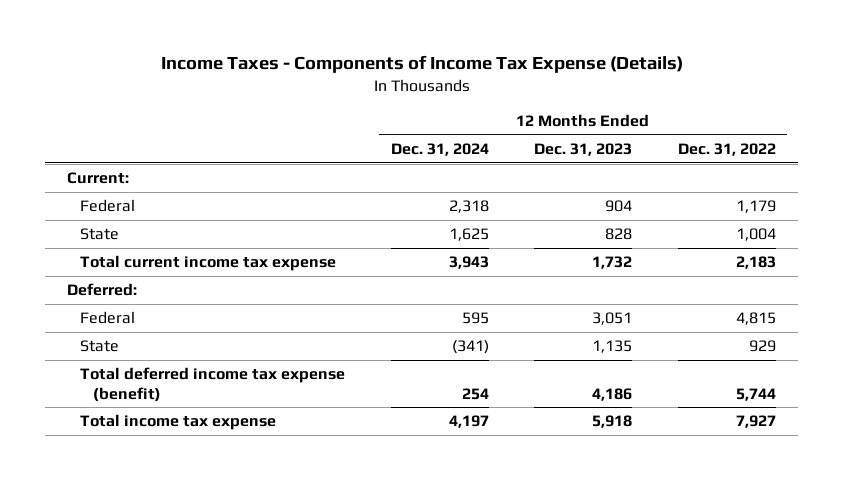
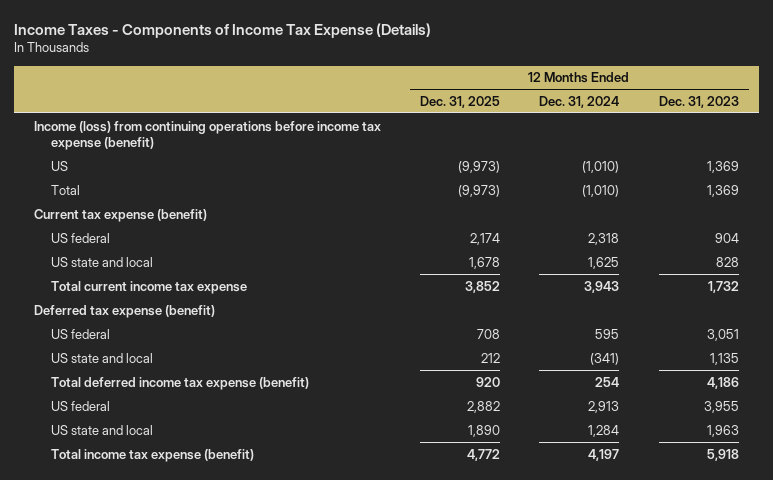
- | 12 Months Ended Dec. 31, 2024 | 12 Months Ended Dec. 31, 2023 | 12 Months Ended Dec. 31, 2022
+ | 12 Months Ended Dec. 31, 2025 | 12 Months Ended Dec. 31, 2024 | 12 Months Ended Dec. 31, 2023
- Current:
- Federal | 2,318 | 904 | 1,179
- State | 1,625 | 828 | 1,004
+ Income (loss) from continuing operations before income tax expense (benefit)
+ US | (9,973) | (1,010) | 1,369
+ Total | (9,973) | (1,010) | 1,369
+ Current tax expense (benefit)
+ US federal | 2,174 | 2,318 | 904
+ US state and local | 1,678 | 1,625 | 828
- Deferred:
- Federal | 595 | 3,051 | 4,815
- State | (341) | 1,135 | 929
+ Deferred tax expense (benefit)
+ US federal | 708 | 595 | 3,051
+ US state and local | 212 | (341) | 1,135
- Total income tax expense | 4,197 | 5,918 | 7,927
+ US federal | 2,882 | 2,913 | 3,955
+ US state and local | 1,890 | 1,284 | 1,963
+ Total income tax expense (benefit) | 4,772 | 4,197 | 5,918

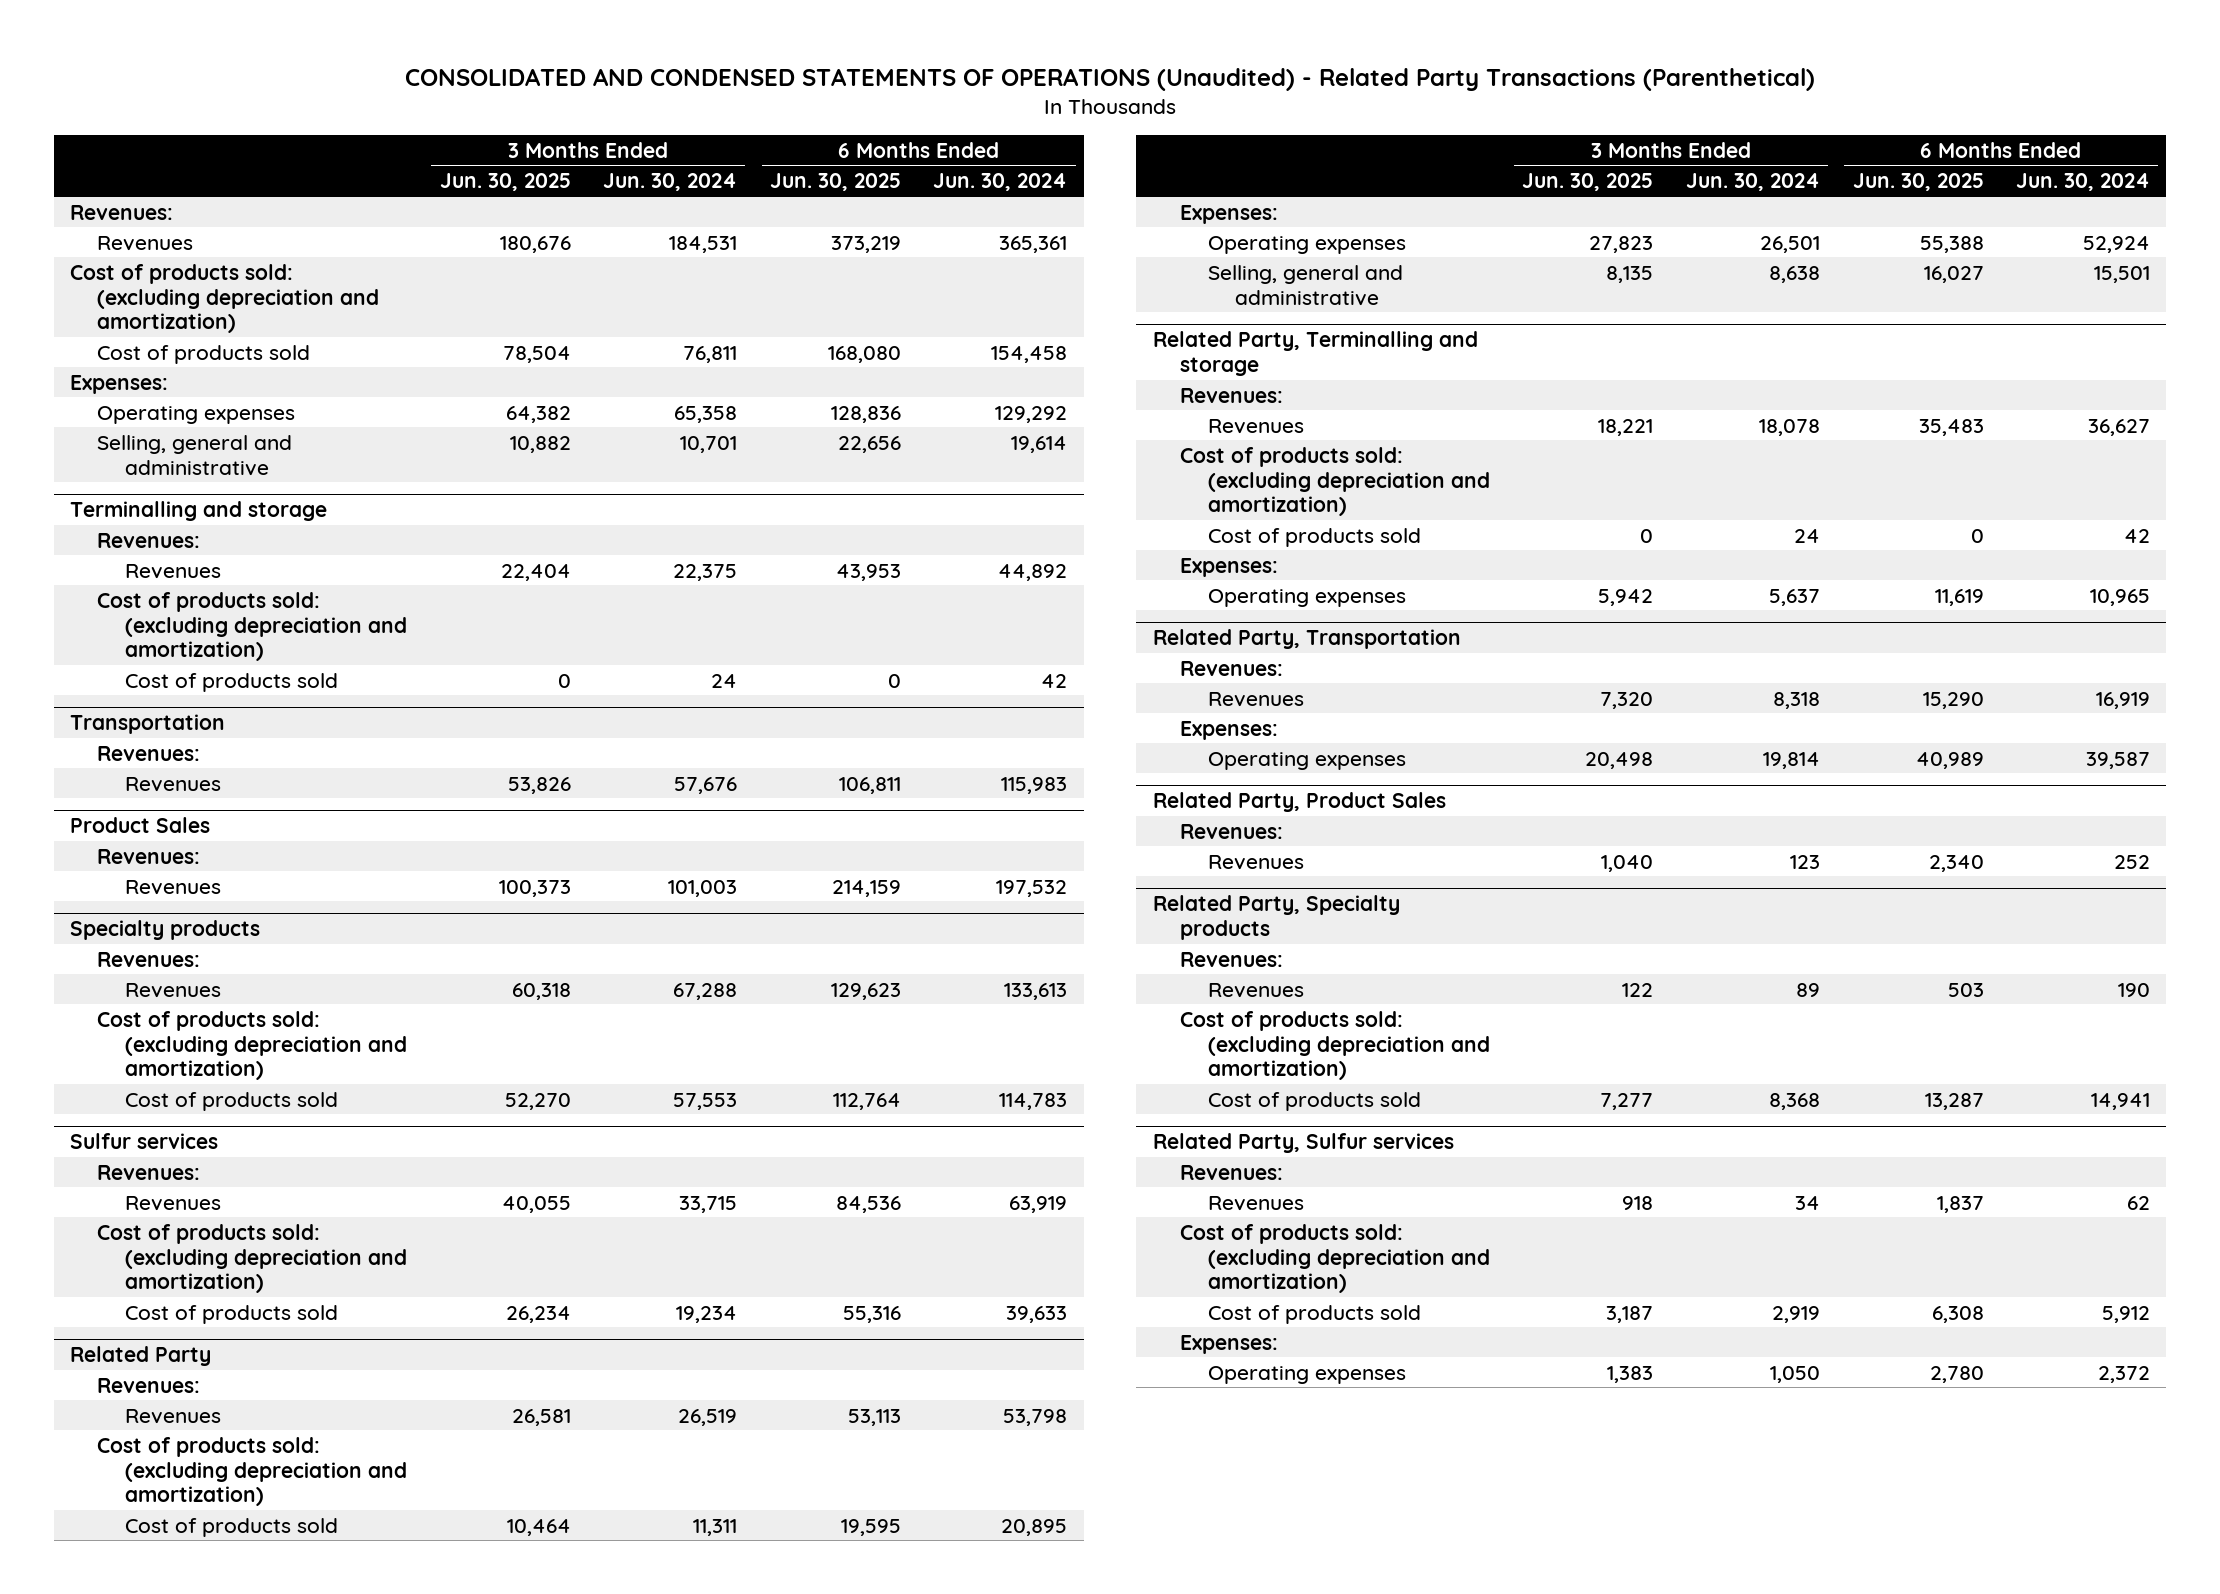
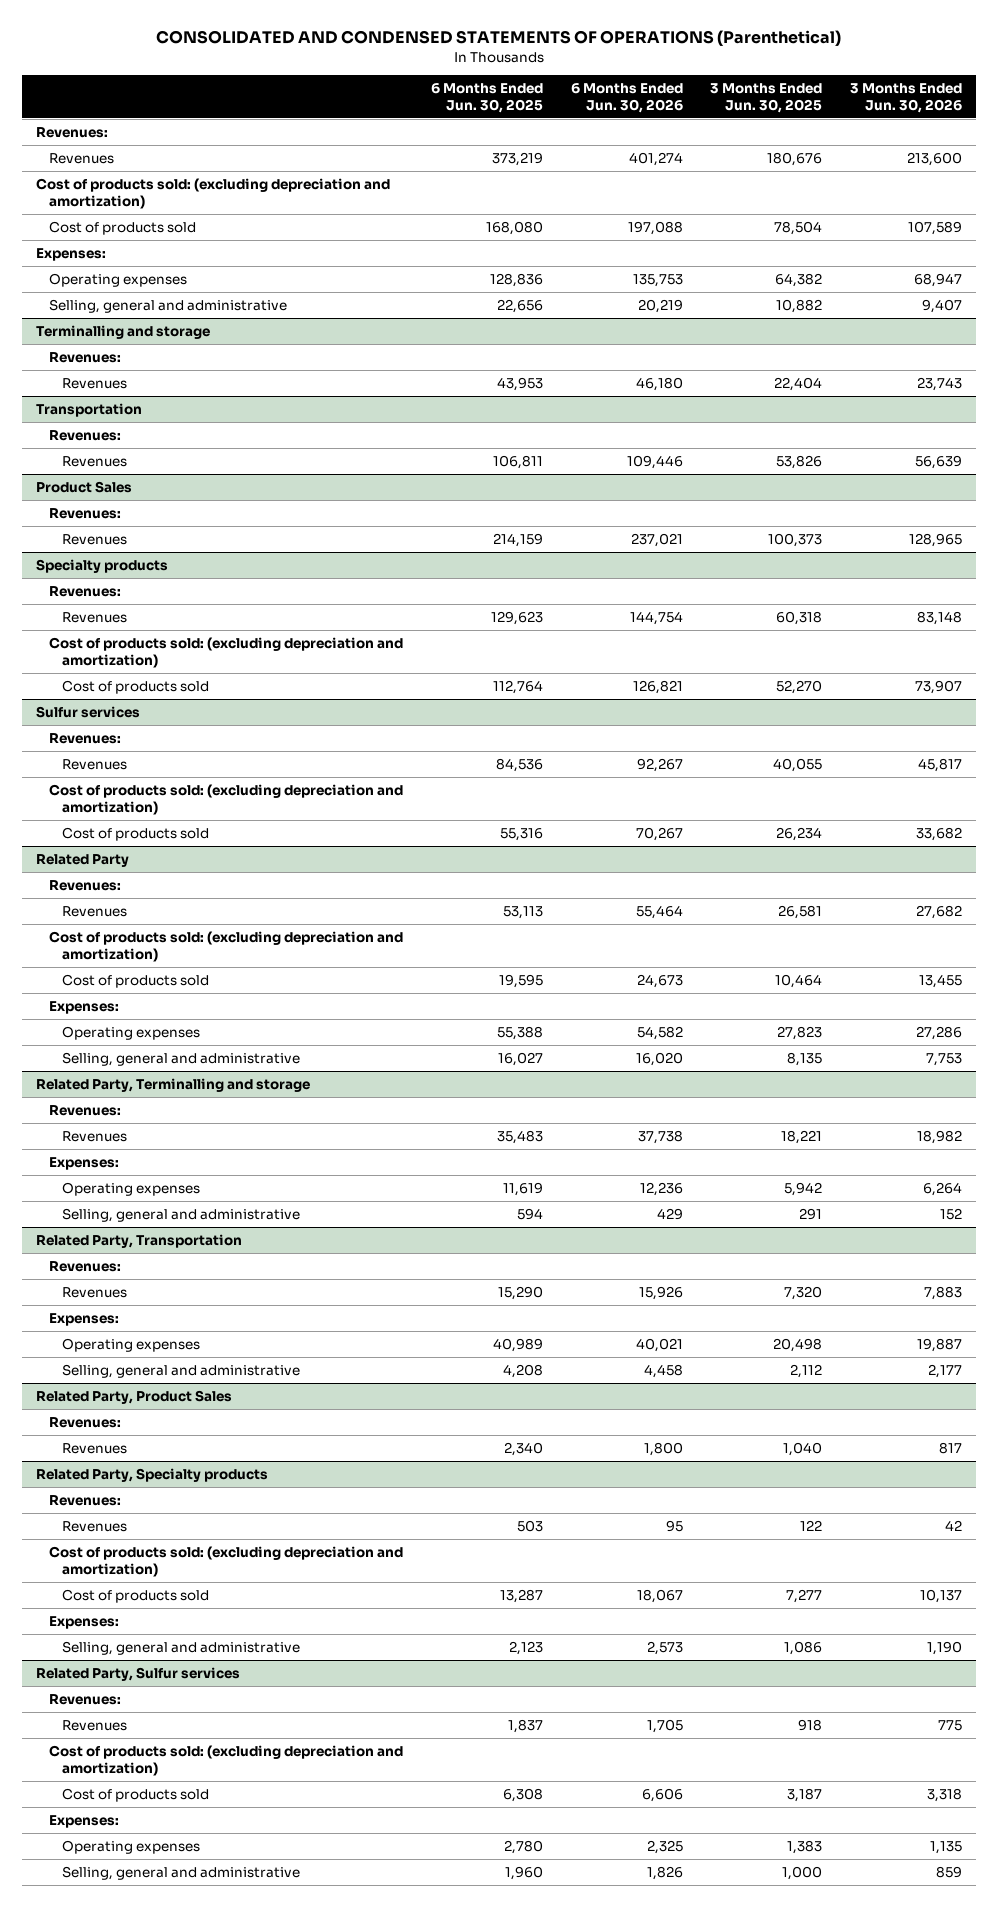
- CONSOLIDATED AND CONDENSED STATEMENTS OF OPERATIONS (Unaudited) - Related Party Transactions (Parenthetical)
+ CONSOLIDATED AND CONDENSED STATEMENTS OF OPERATIONS (Parenthetical)
- | 3 Months Ended Jun. 30, 2025 | 3 Months Ended Jun. 30, 2024 | 6 Months Ended Jun. 30, 2025 | 6 Months Ended Jun. 30, 2024
+ | 6 Months Ended Jun. 30, 2025 | 6 Months Ended Jun. 30, 2026 | 3 Months Ended Jun. 30, 2025 | 3 Months Ended Jun. 30, 2026
@ Terminalling and storage
- Cost of products sold: (excluding depreciation and amortization)
- Cost of products sold | 0 | 24 | 0 | 42
@ Related Party, Terminalling and storage
- Cost of products sold: (excluding depreciation and amortization)
- Cost of products sold | 0 | 24 | 0 | 42
+ Selling, general and administrative | 594 | 429 | 291 | 152
@ Related Party, Transportation
+ Selling, general and administrative | 4,208 | 4,458 | 2,112 | 2,177
@ Related Party, Specialty products
+ Expenses:
+ Selling, general and administrative | 2,123 | 2,573 | 1,086 | 1,190
@ Related Party, Sulfur services
+ Selling, general and administrative | 1,960 | 1,826 | 1,000 | 859

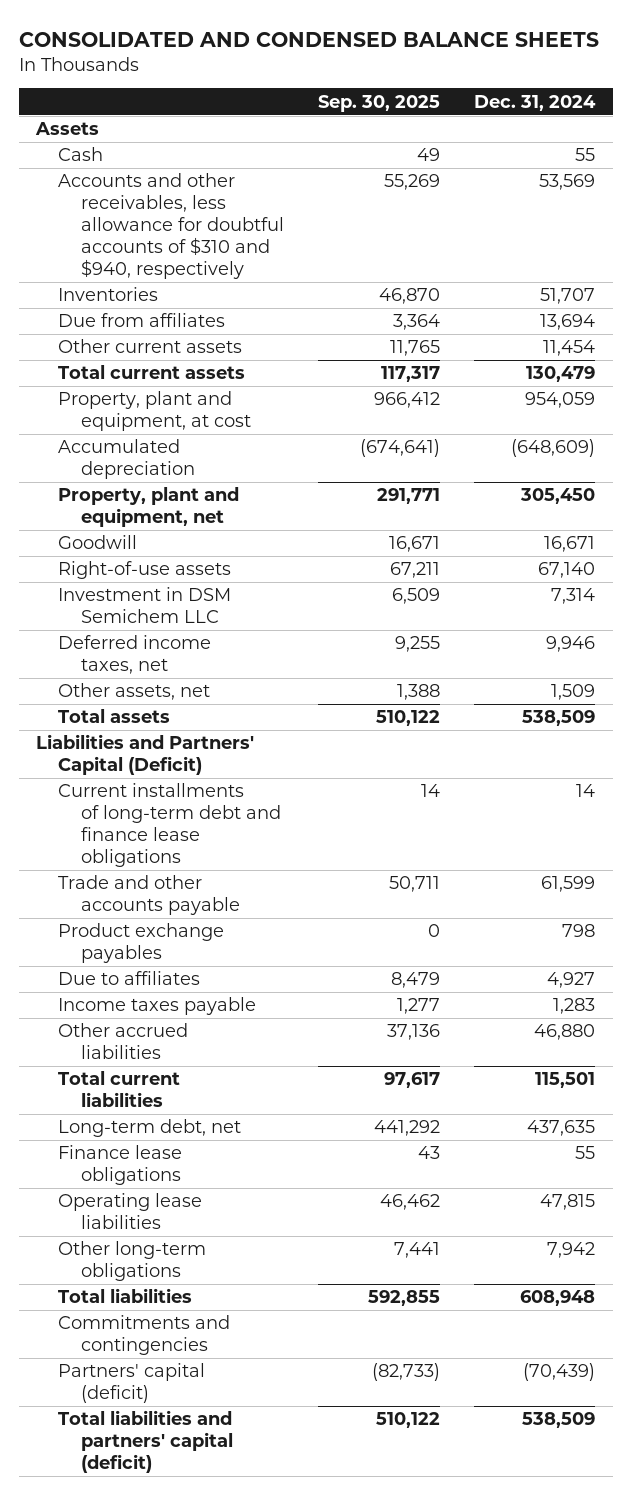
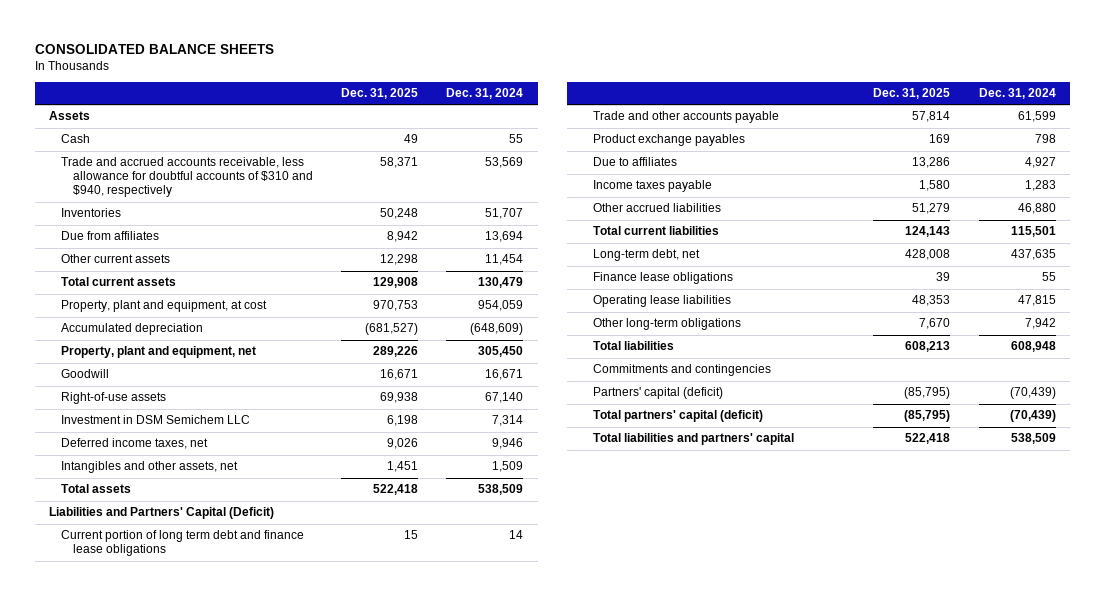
- CONSOLIDATED AND CONDENSED BALANCE SHEETS
+ CONSOLIDATED BALANCE SHEETS
- | Sep. 30, 2025 | Dec. 31, 2024
+ | Dec. 31, 2025 | Dec. 31, 2024
- Accounts and other receivables, less allowance for doubtful accounts of $310 and $940, respectively | 55,269 | 53,569
+ Trade and accrued accounts receivable, less allowance for doubtful accounts of $310 and $940, respectively | 58,371 | 53,569
- Other assets, net | 1,388 | 1,509
+ Intangibles and other assets, net | 1,451 | 1,509
- Current installments of long-term debt and finance lease obligations | 14 | 14
+ Current portion of long term debt and finance lease obligations | 15 | 14
- Total liabilities and partners' capital (deficit) | 510,122 | 538,509
+ Total partners' capital (deficit) | (85,795) | (70,439)
+ Total liabilities and partners' capital | 522,418 | 538,509

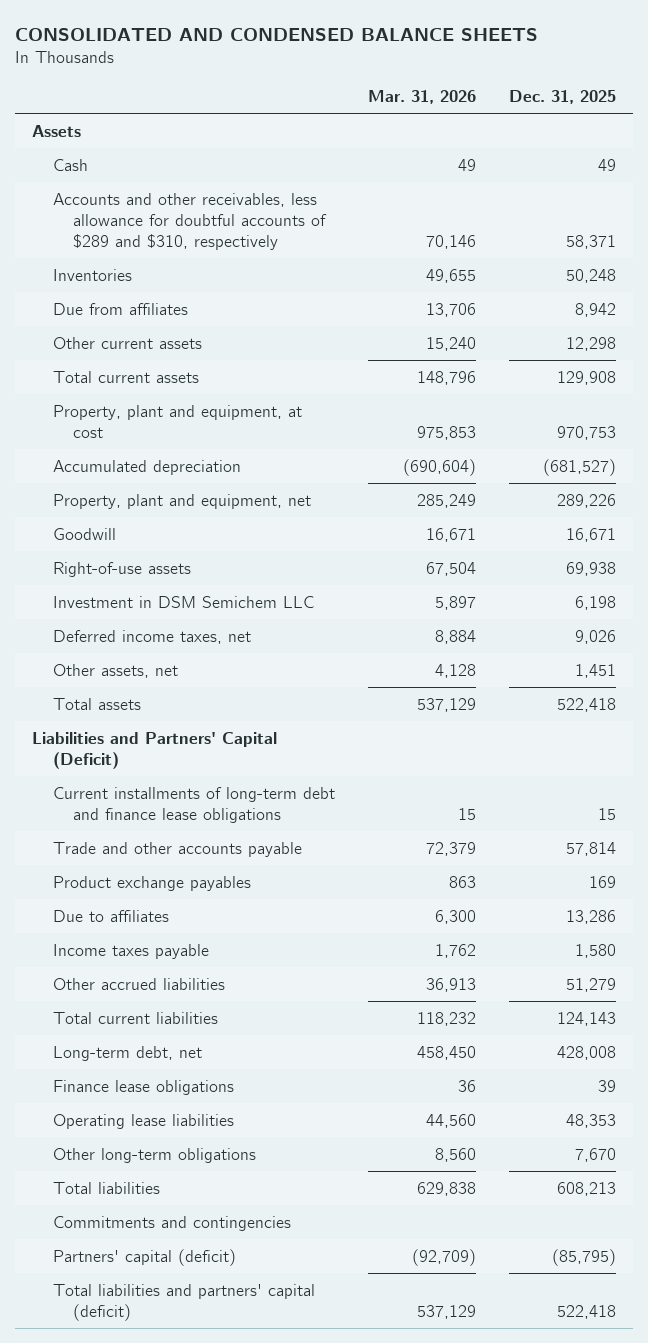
- CONSOLIDATED BALANCE SHEETS
+ CONSOLIDATED AND CONDENSED BALANCE SHEETS
- | Dec. 31, 2025 | Dec. 31, 2024
+ | Mar. 31, 2026 | Dec. 31, 2025
- Trade and accrued accounts receivable, less allowance for doubtful accounts of $310 and $940, respectively | 58,371 | 53,569
+ Accounts and other receivables, less allowance for doubtful accounts of $289 and $310, respectively | 70,146 | 58,371
- Intangibles and other assets, net | 1,451 | 1,509
+ Other assets, net | 4,128 | 1,451
- Current portion of long term debt and finance lease obligations | 15 | 14
+ Current installments of long-term debt and finance lease obligations | 15 | 15
- Total partners' capital (deficit) | (85,795) | (70,439)
- Total liabilities and partners' capital | 522,418 | 538,509
+ Total liabilities and partners' capital (deficit) | 537,129 | 522,418

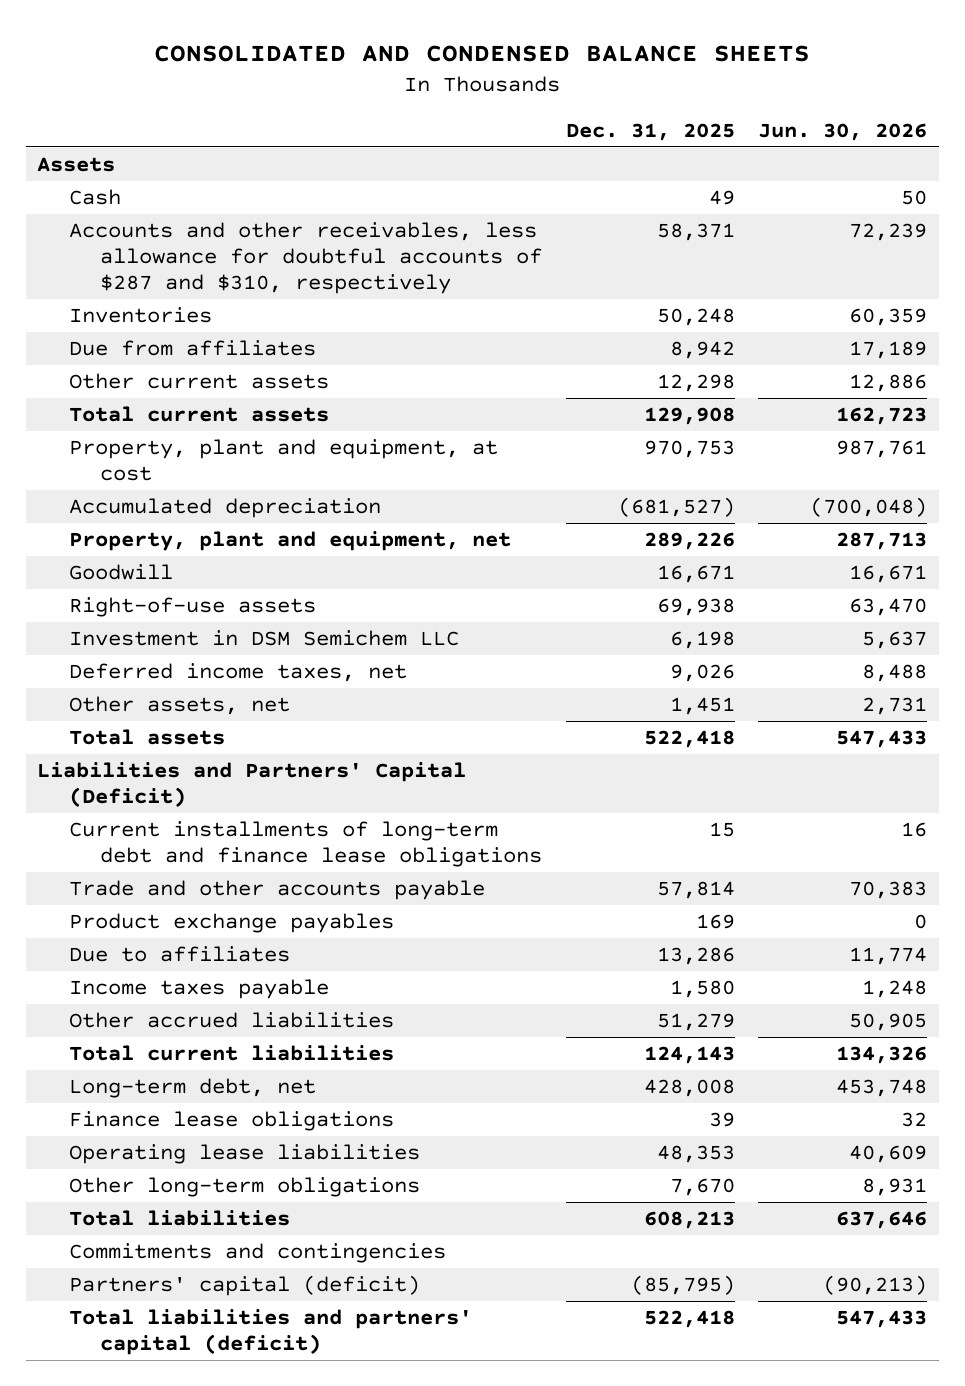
- | Mar. 31, 2026 | Dec. 31, 2025
+ | Dec. 31, 2025 | Jun. 30, 2026
- Accounts and other receivables, less allowance for doubtful accounts of $289 and $310, respectively | 70,146 | 58,371
+ Accounts and other receivables, less allowance for doubtful accounts of $287 and $310, respectively | 58,371 | 72,239

